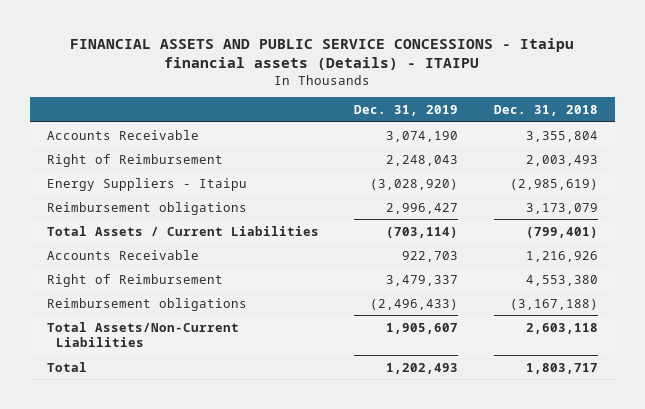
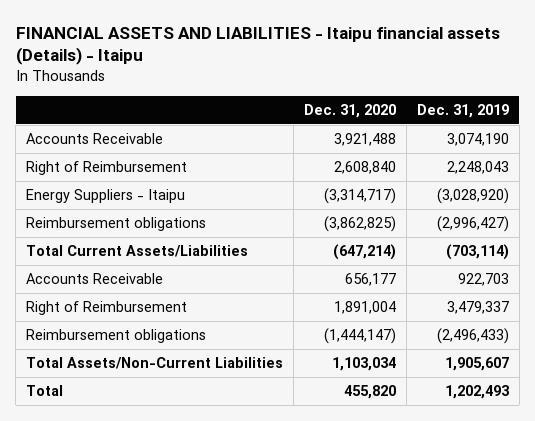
- FINANCIAL ASSETS AND PUBLIC SERVICE CONCESSIONS - Itaipu financial assets (Details) - ITAIPU
+ FINANCIAL ASSETS AND LIABILITIES - Itaipu financial assets (Details) - Itaipu
- | Dec. 31, 2019 | Dec. 31, 2018
+ | Dec. 31, 2020 | Dec. 31, 2019
- Reimbursement obligations | 2,996,427 | 3,173,079
- Total Assets / Current Liabilities | (703,114) | (799,401)
+ Reimbursement obligations | (3,862,825) | (2,996,427)
+ Total Current Assets/Liabilities | (647,214) | (703,114)

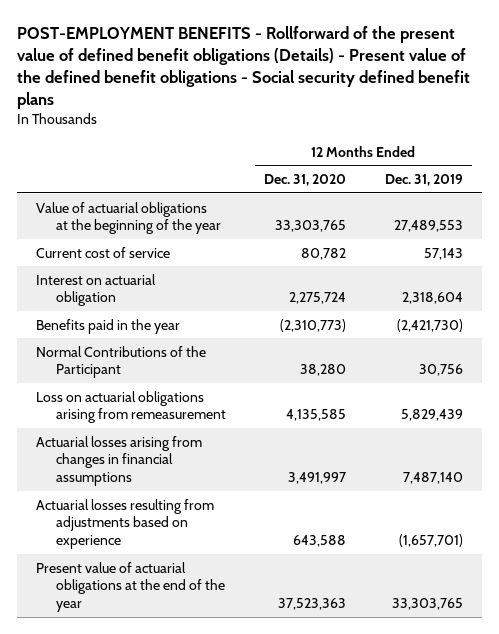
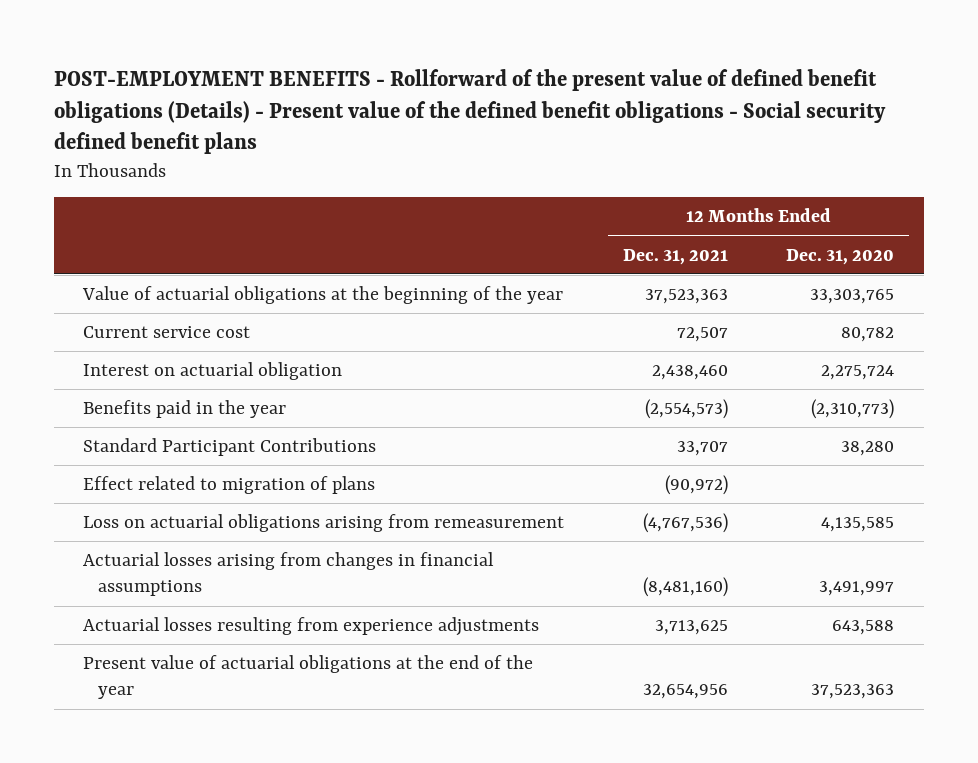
- | 12 Months Ended Dec. 31, 2020 | 12 Months Ended Dec. 31, 2019
+ | 12 Months Ended Dec. 31, 2021 | 12 Months Ended Dec. 31, 2020
- Current cost of service | 80,782 | 57,143
+ Current service cost | 72,507 | 80,782
- Normal Contributions of the Participant | 38,280 | 30,756
+ Standard Participant Contributions | 33,707 | 38,280
+ Effect related to migration of plans | (90,972) |
- Actuarial losses resulting from adjustments based on experience | 643,588 | (1,657,701)
+ Actuarial losses resulting from experience adjustments | 3,713,625 | 643,588

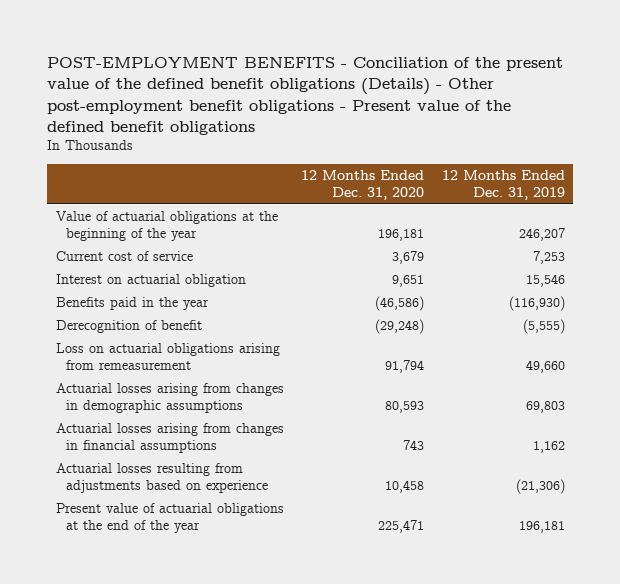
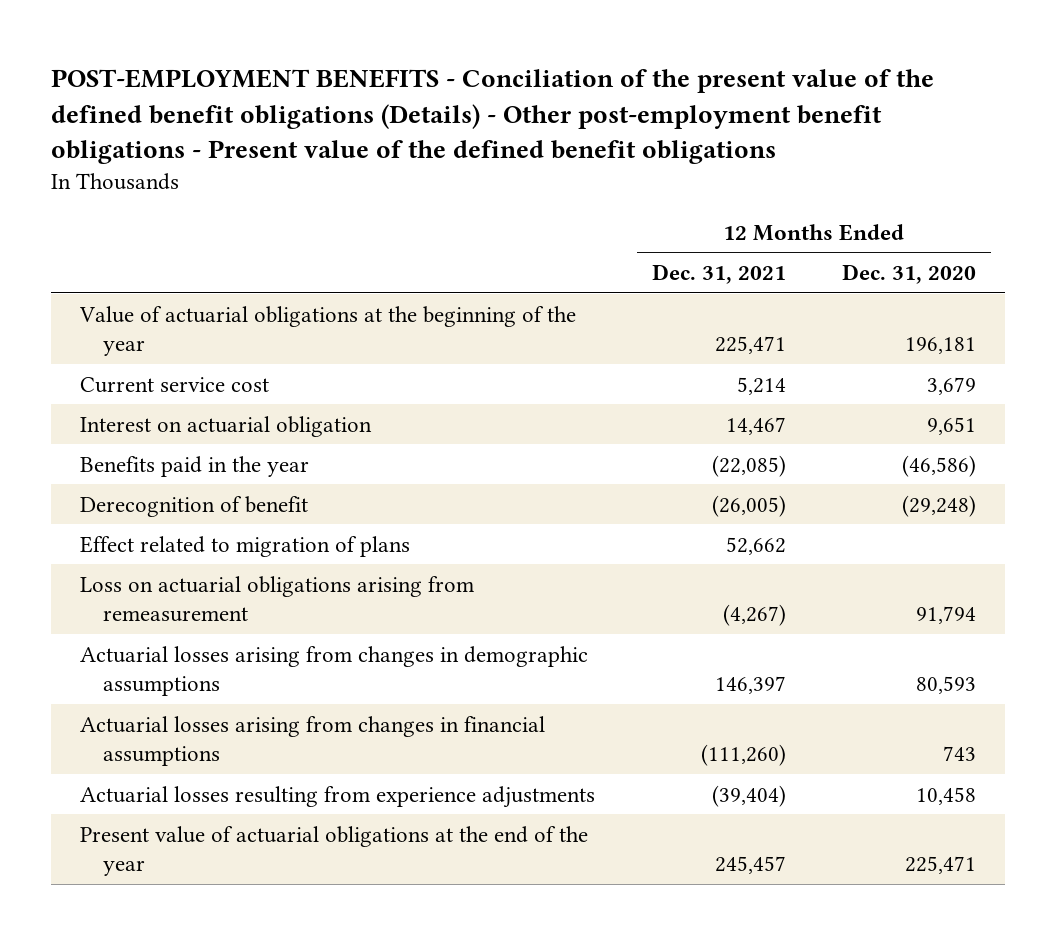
- | 12 Months Ended Dec. 31, 2020 | 12 Months Ended Dec. 31, 2019
+ | 12 Months Ended Dec. 31, 2021 | 12 Months Ended Dec. 31, 2020
- Current cost of service | 3,679 | 7,253
+ Current service cost | 5,214 | 3,679
+ Effect related to migration of plans | 52,662 |
- Actuarial losses resulting from adjustments based on experience | 10,458 | (21,306)
+ Actuarial losses resulting from experience adjustments | (39,404) | 10,458

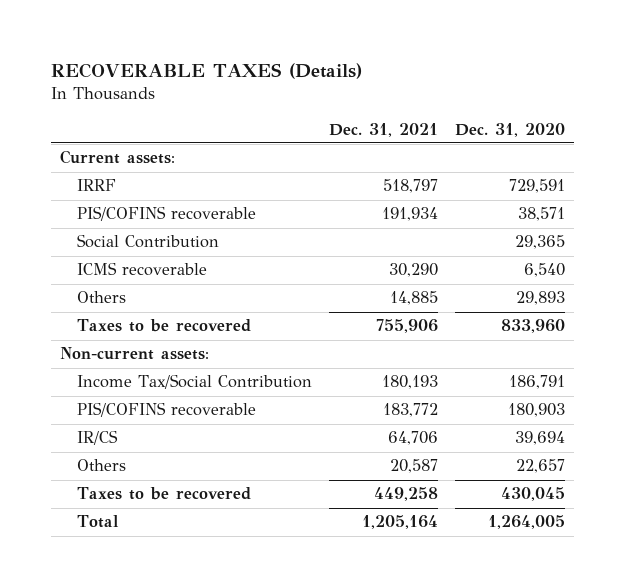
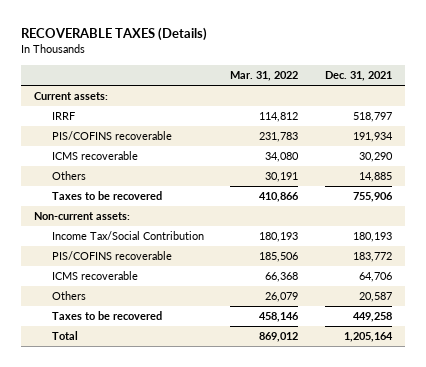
- | Dec. 31, 2021 | Dec. 31, 2020
+ | Mar. 31, 2022 | Dec. 31, 2021
- Social Contribution | | 29,365
- IR/CS | 64,706 | 39,694
+ ICMS recoverable | 66,368 | 64,706

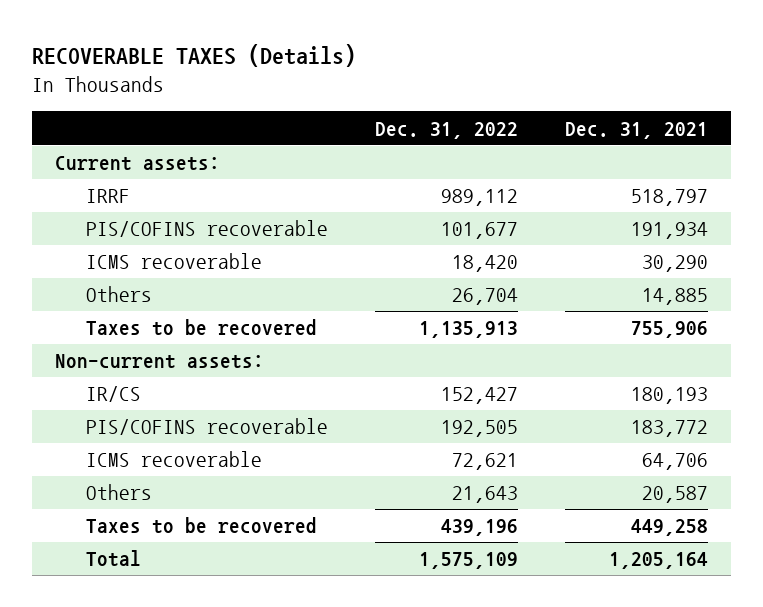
- | Mar. 31, 2022 | Dec. 31, 2021
+ | Dec. 31, 2022 | Dec. 31, 2021
- Income Tax/Social Contribution | 180,193 | 180,193
+ IR/CS | 152,427 | 180,193

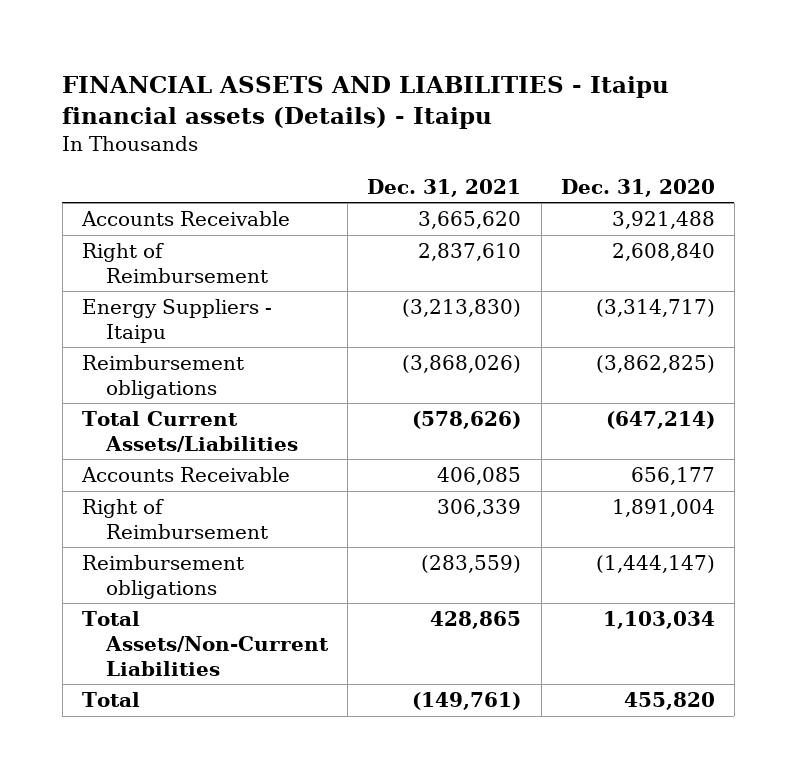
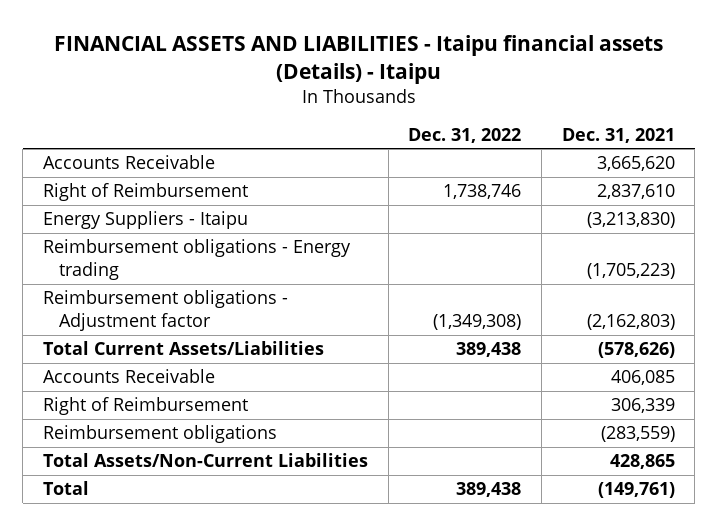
- | Dec. 31, 2021 | Dec. 31, 2020
+ | Dec. 31, 2022 | Dec. 31, 2021
- Reimbursement obligations | (3,868,026) | (3,862,825)
+ Reimbursement obligations - Energy trading | | (1,705,223)
+ Reimbursement obligations - Adjustment factor | (1,349,308) | (2,162,803)

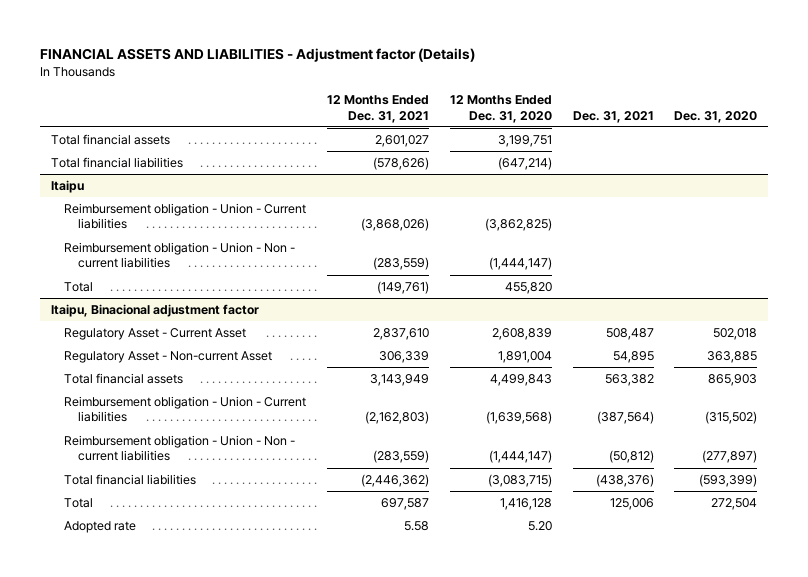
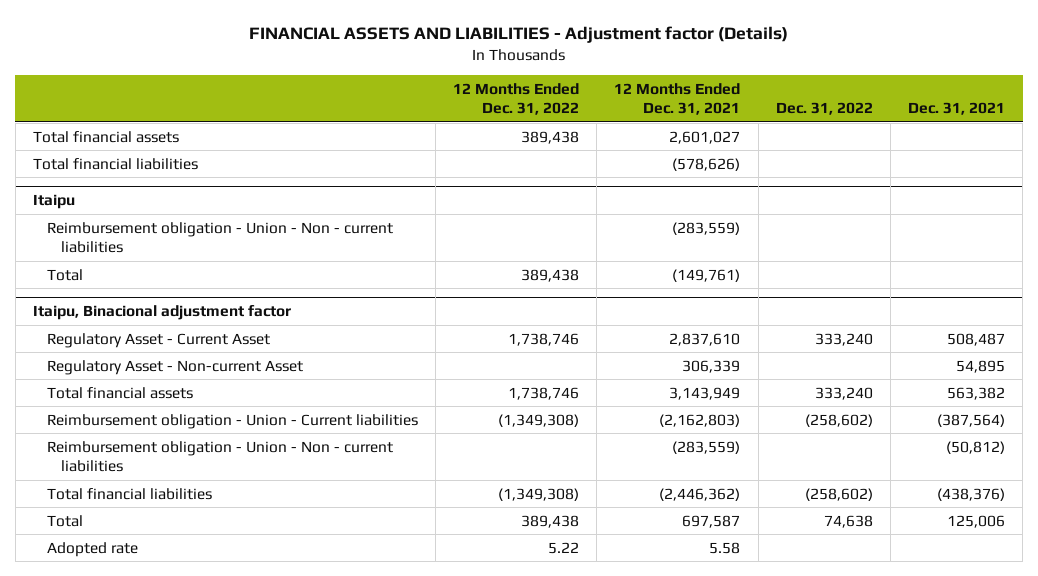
- | 12 Months Ended Dec. 31, 2021 | 12 Months Ended Dec. 31, 2020 | Dec. 31, 2021 | Dec. 31, 2020
+ | 12 Months Ended Dec. 31, 2022 | 12 Months Ended Dec. 31, 2021 | Dec. 31, 2022 | Dec. 31, 2021
@ Itaipu
- Reimbursement obligation - Union - Current liabilities | (3,868,026) | (3,862,825) | |

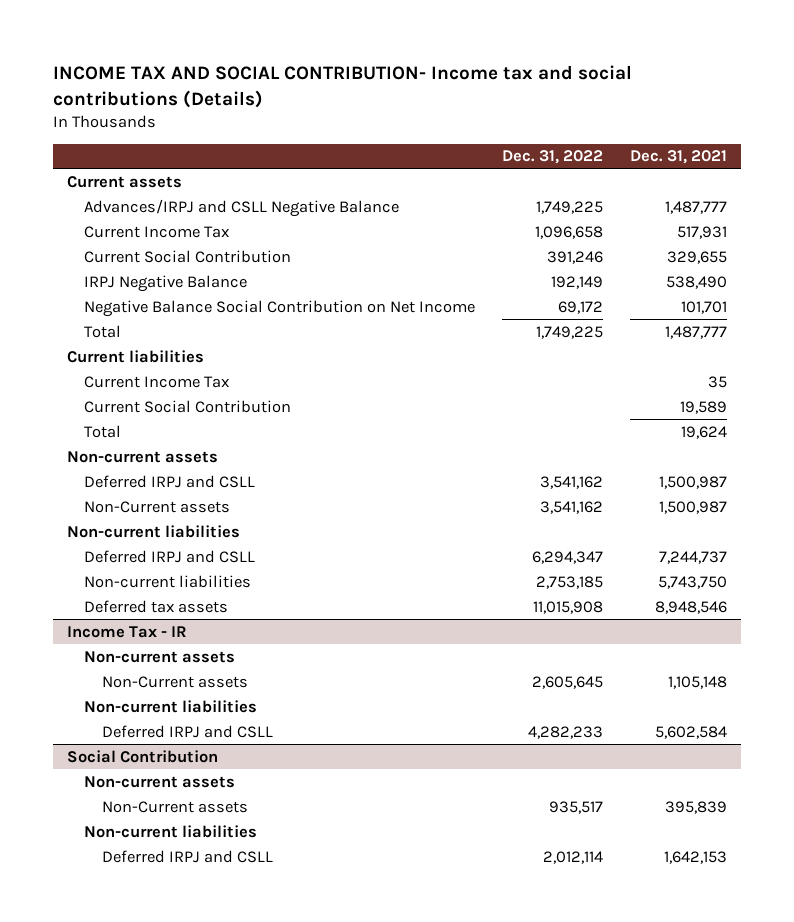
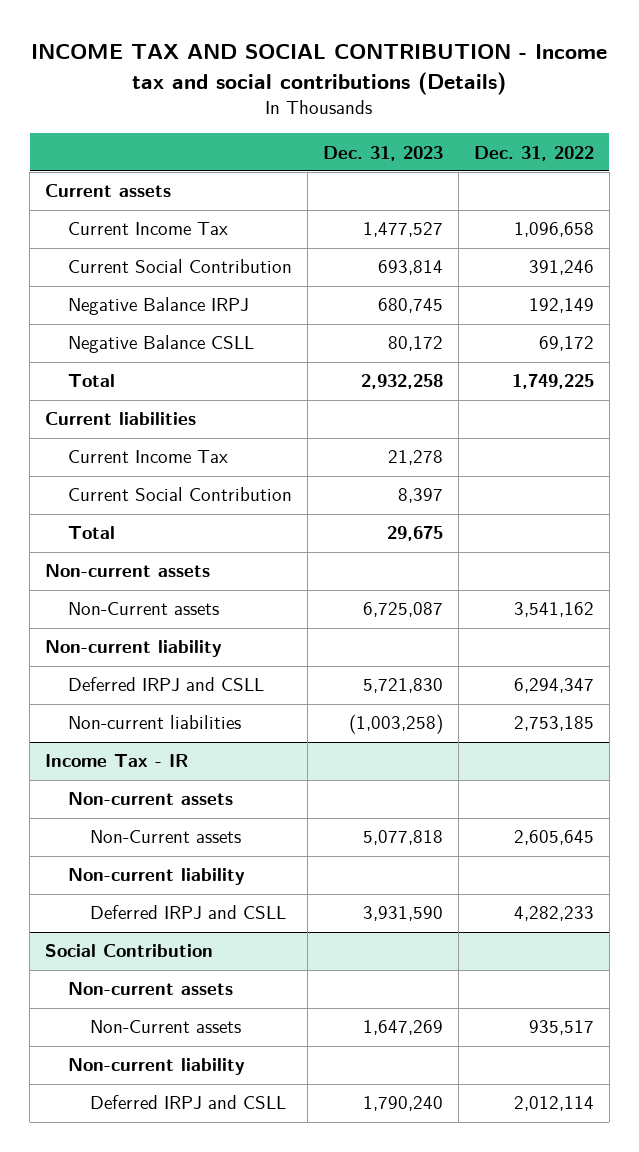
- INCOME TAX AND SOCIAL CONTRIBUTION- Income tax and social contributions (Details)
+ INCOME TAX AND SOCIAL CONTRIBUTION - Income tax and social contributions (Details)
- | Dec. 31, 2022 | Dec. 31, 2021
+ | Dec. 31, 2023 | Dec. 31, 2022
- Advances/IRPJ and CSLL Negative Balance | 1,749,225 | 1,487,777
- IRPJ Negative Balance | 192,149 | 538,490
- Negative Balance Social Contribution on Net Income | 69,172 | 101,701
+ Negative Balance IRPJ | 680,745 | 192,149
+ Negative Balance CSLL | 80,172 | 69,172
- Deferred IRPJ and CSLL | 3,541,162 | 1,500,987
- Non-current liabilities
+ Non-current liability
- Deferred tax assets | 11,015,908 | 8,948,546
@ Income Tax - IR
- Non-current liabilities
+ Non-current liability
@ Social Contribution
- Non-current liabilities
+ Non-current liability

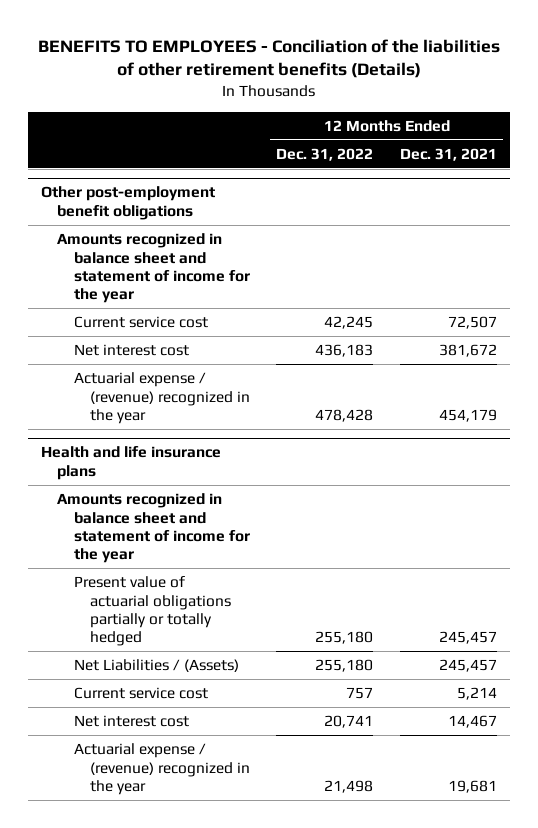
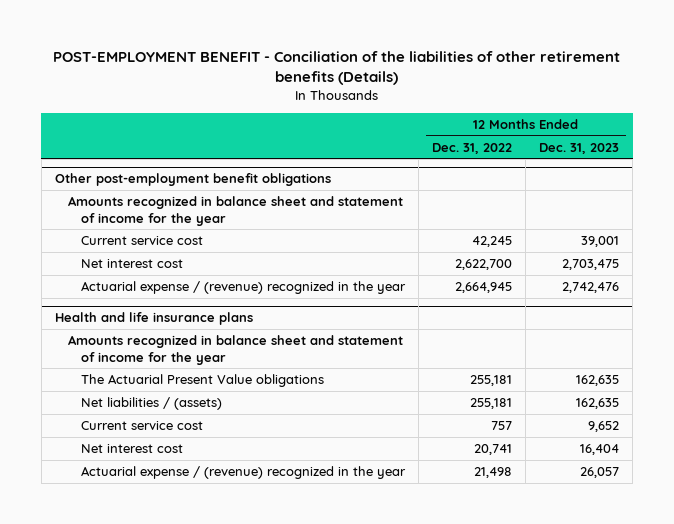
- BENEFITS TO EMPLOYEES - Conciliation of the liabilities of other retirement benefits (Details)
+ POST-EMPLOYMENT BENEFIT - Conciliation of the liabilities of other retirement benefits (Details)
- | 12 Months Ended Dec. 31, 2022 | 12 Months Ended Dec. 31, 2021
+ | 12 Months Ended Dec. 31, 2022 | 12 Months Ended Dec. 31, 2023
@ Other post-employment benefit obligations
- Net interest cost | 436,183 | 381,672
- Actuarial expense / (revenue) recognized in the year | 478,428 | 454,179
+ Net interest cost | 2,622,700 | 2,703,475
+ Actuarial expense / (revenue) recognized in the year | 2,664,945 | 2,742,476
@ Health and life insurance plans
- Present value of actuarial obligations partially or totally hedged | 255,180 | 245,457
- Net Liabilities / (Assets) | 255,180 | 245,457
+ The Actuarial Present Value obligations | 255,181 | 162,635
+ Net liabilities / (assets) | 255,181 | 162,635

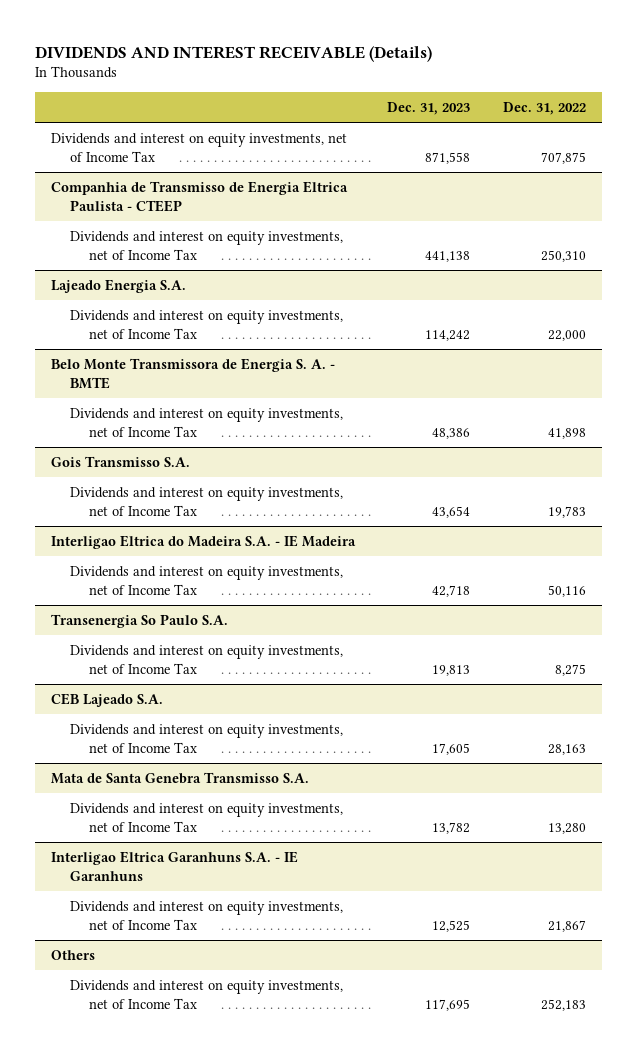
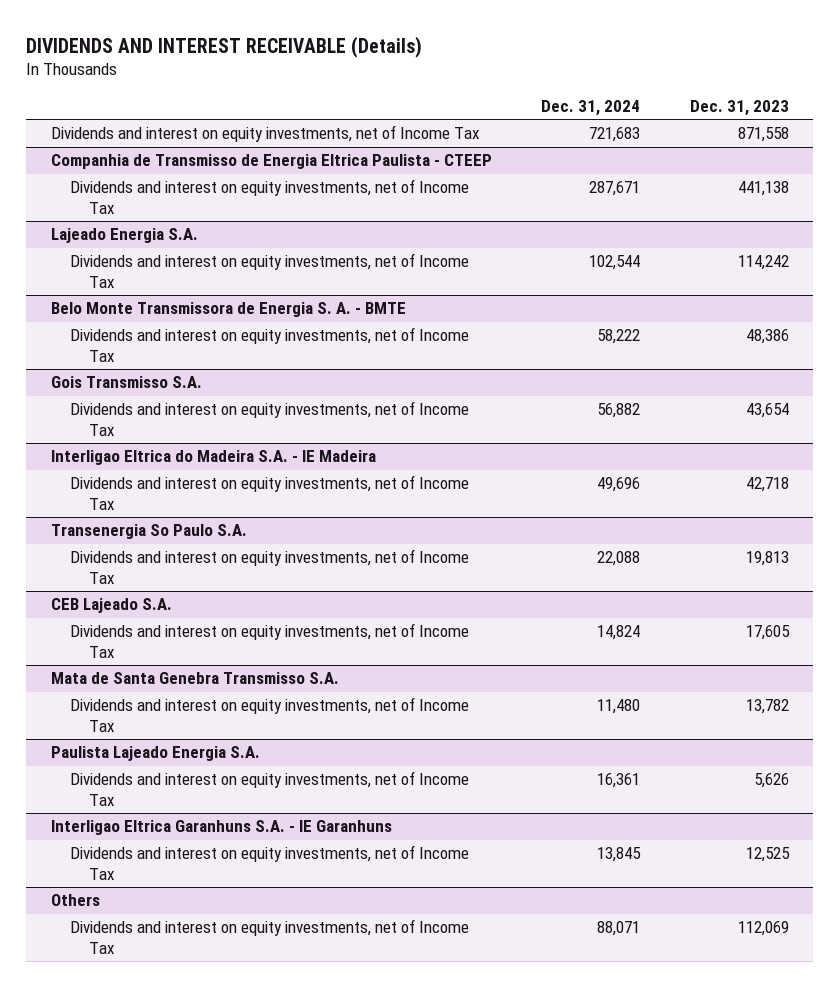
- | Dec. 31, 2023 | Dec. 31, 2022
+ | Dec. 31, 2024 | Dec. 31, 2023
+ Paulista Lajeado Energia S.A.
+ Dividends and interest on equity investments, net of Income Tax | 16,361 | 5,626
@ Others
- Dividends and interest on equity investments, net of Income Tax | 117,695 | 252,183
+ Dividends and interest on equity investments, net of Income Tax | 88,071 | 112,069

